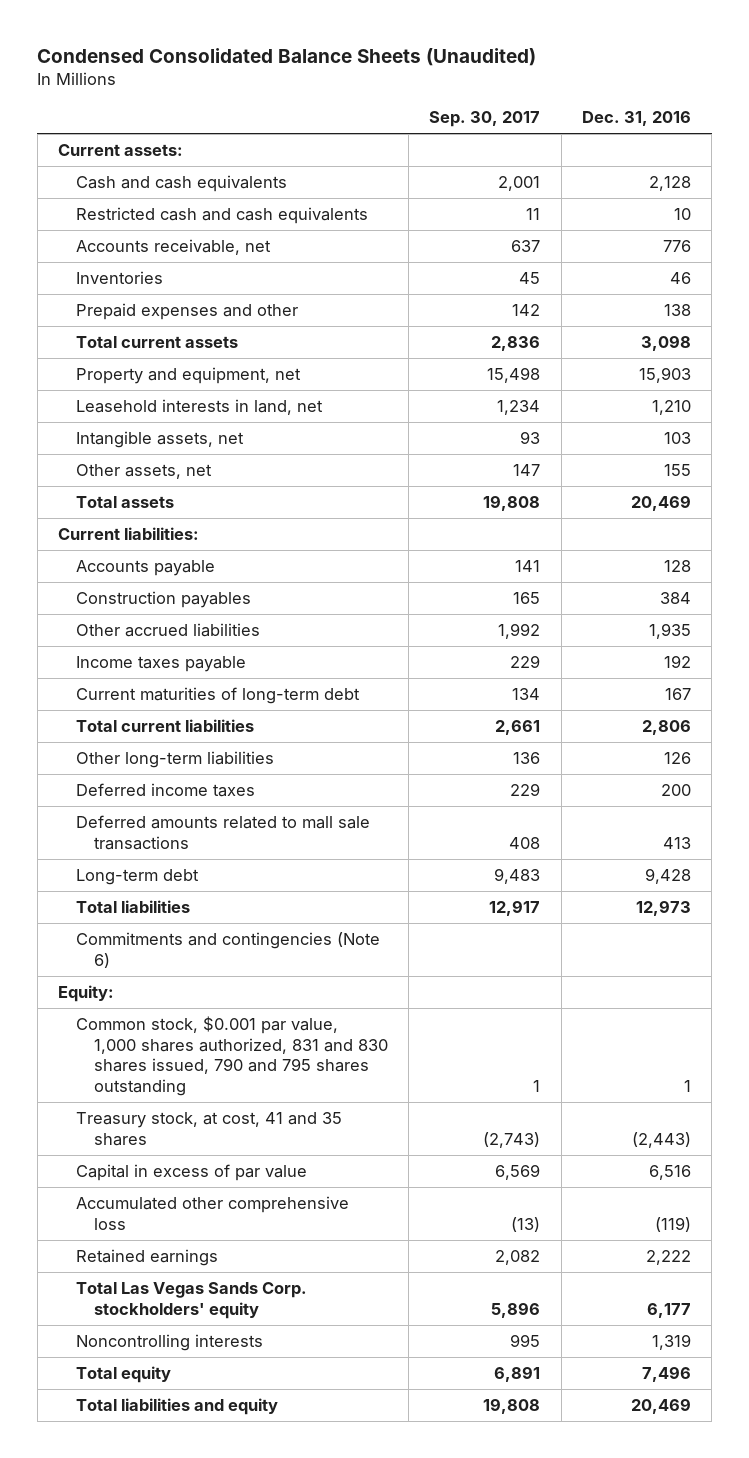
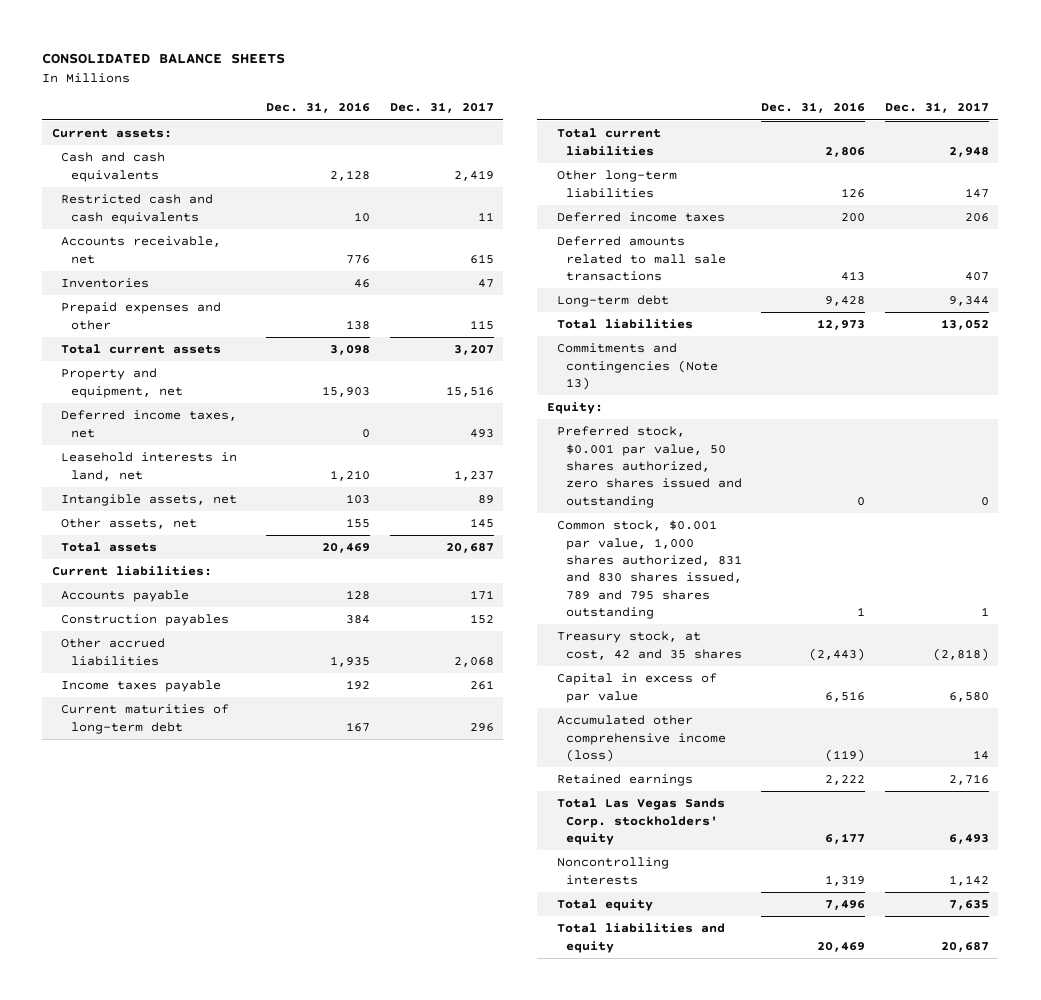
- Condensed Consolidated Balance Sheets (Unaudited)
+ CONSOLIDATED BALANCE SHEETS
- | Sep. 30, 2017 | Dec. 31, 2016
+ | Dec. 31, 2016 | Dec. 31, 2017
+ Deferred income taxes, net | 0 | 493
- Commitments and contingencies (Note 6)
+ Commitments and contingencies (Note 13)
- Common stock, $0.001 par value, 1,000 shares authorized, 831 and 830 shares issued, 790 and 795 shares outstanding | 1 | 1
- Treasury stock, at cost, 41 and 35 shares | (2,743) | (2,443)
+ Preferred stock, $0.001 par value, 50 shares authorized, zero shares issued and outstanding | 0 | 0
+ Common stock, $0.001 par value, 1,000 shares authorized, 831 and 830 shares issued, 789 and 795 shares outstanding | 1 | 1
+ Treasury stock, at cost, 42 and 35 shares | (2,443) | (2,818)
- Accumulated other comprehensive loss | (13) | (119)
+ Accumulated other comprehensive income (loss) | (119) | 14

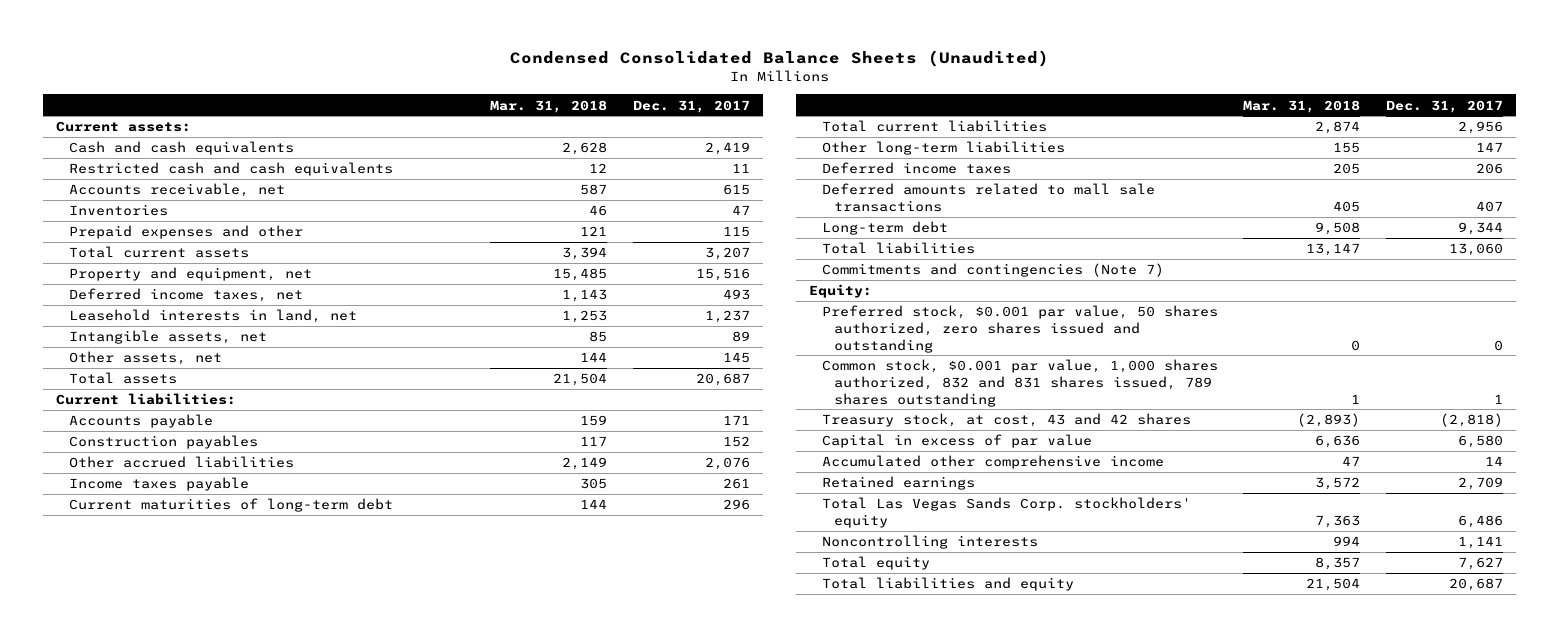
- CONSOLIDATED BALANCE SHEETS
+ Condensed Consolidated Balance Sheets (Unaudited)
- | Dec. 31, 2016 | Dec. 31, 2017
+ | Mar. 31, 2018 | Dec. 31, 2017
- Other accrued liabilities | 1,935 | 2,068
+ Other accrued liabilities | 2,149 | 2,076
- Total current liabilities | 2,806 | 2,948
+ Total current liabilities | 2,874 | 2,956
- Total liabilities | 12,973 | 13,052
- Commitments and contingencies (Note 13)
+ Total liabilities | 13,147 | 13,060
+ Commitments and contingencies (Note 7)
- Common stock, $0.001 par value, 1,000 shares authorized, 831 and 830 shares issued, 789 and 795 shares outstanding | 1 | 1
- Treasury stock, at cost, 42 and 35 shares | (2,443) | (2,818)
+ Common stock, $0.001 par value, 1,000 shares authorized, 832 and 831 shares issued, 789 shares outstanding | 1 | 1
+ Treasury stock, at cost, 43 and 42 shares | (2,893) | (2,818)
- Accumulated other comprehensive income (loss) | (119) | 14
- Retained earnings | 2,222 | 2,716
- Total Las Vegas Sands Corp. stockholders' equity | 6,177 | 6,493
- Noncontrolling interests | 1,319 | 1,142
- Total equity | 7,496 | 7,635
+ Accumulated other comprehensive income | 47 | 14
+ Retained earnings | 3,572 | 2,709
+ Total Las Vegas Sands Corp. stockholders' equity | 7,363 | 6,486
+ Noncontrolling interests | 994 | 1,141
+ Total equity | 8,357 | 7,627

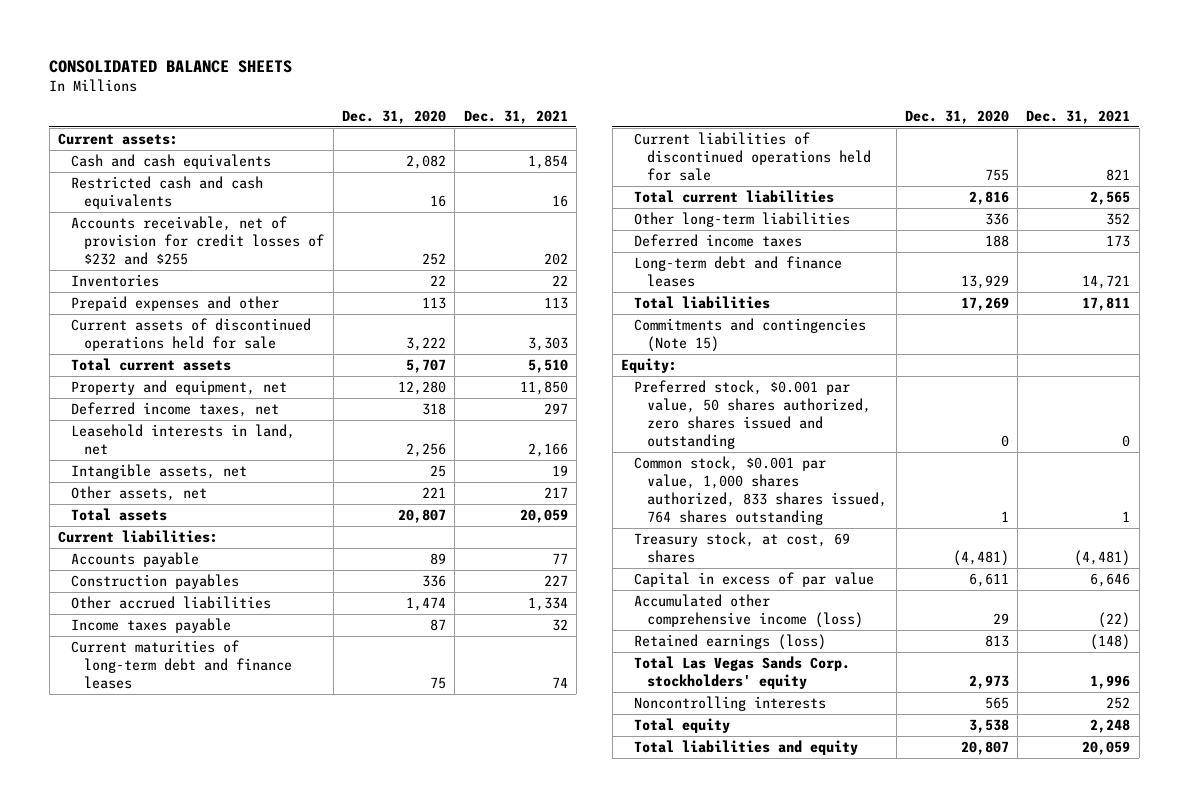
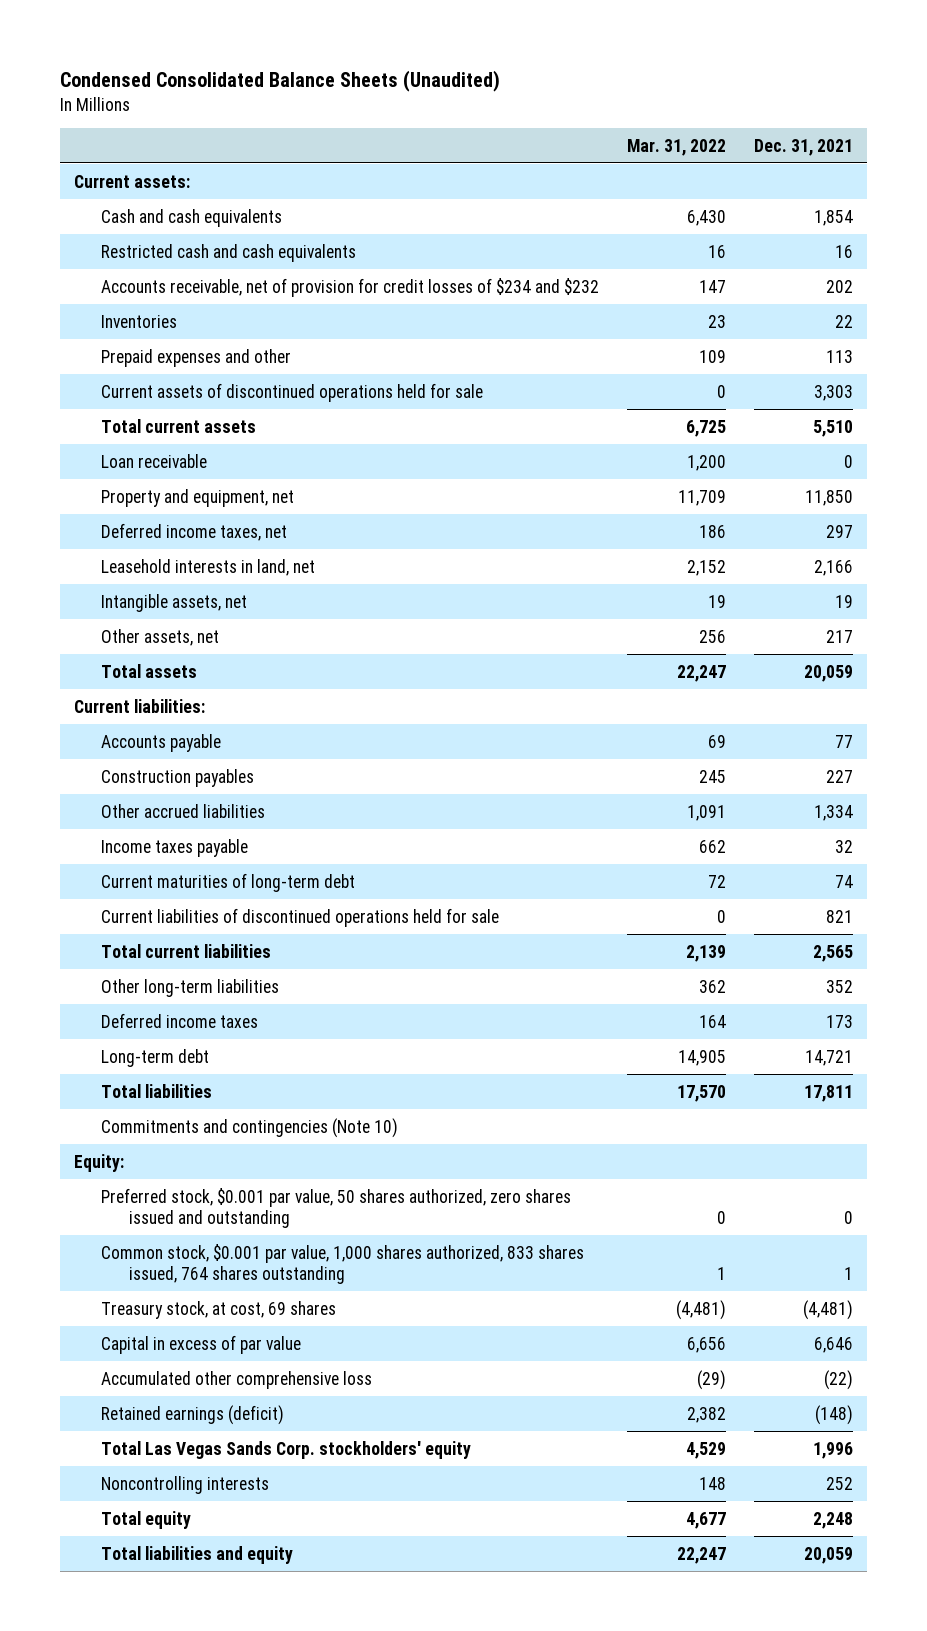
- CONSOLIDATED BALANCE SHEETS
+ Condensed Consolidated Balance Sheets (Unaudited)
- | Dec. 31, 2020 | Dec. 31, 2021
+ | Mar. 31, 2022 | Dec. 31, 2021
- Accounts receivable, net of provision for credit losses of $232 and $255 | 252 | 202
+ Accounts receivable, net of provision for credit losses of $234 and $232 | 147 | 202
+ Loan receivable | 1,200 | 0
- Current maturities of long-term debt and finance leases | 75 | 74
+ Current maturities of long-term debt | 72 | 74
- Long-term debt and finance leases | 13,929 | 14,721
+ Long-term debt | 14,905 | 14,721
- Commitments and contingencies (Note 15)
+ Commitments and contingencies (Note 10)
- Accumulated other comprehensive income (loss) | 29 | (22)
- Retained earnings (loss) | 813 | (148)
+ Accumulated other comprehensive loss | (29) | (22)
+ Retained earnings (deficit) | 2,382 | (148)

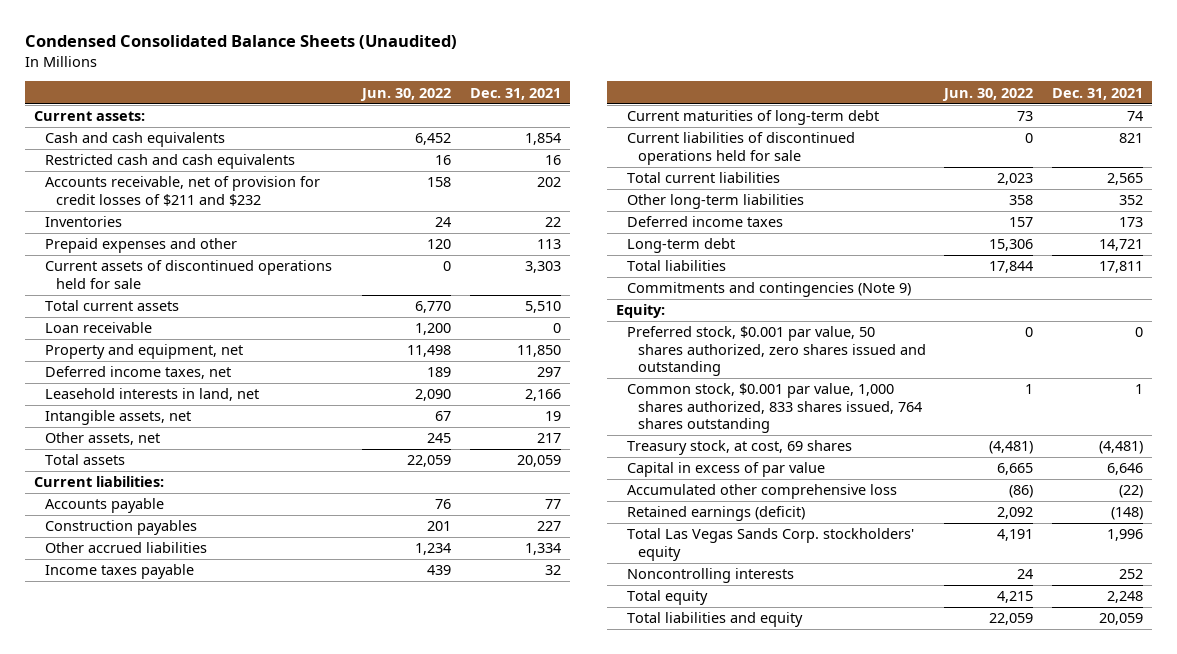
- | Mar. 31, 2022 | Dec. 31, 2021
+ | Jun. 30, 2022 | Dec. 31, 2021
- Accounts receivable, net of provision for credit losses of $234 and $232 | 147 | 202
+ Accounts receivable, net of provision for credit losses of $211 and $232 | 158 | 202
- Commitments and contingencies (Note 10)
+ Commitments and contingencies (Note 9)

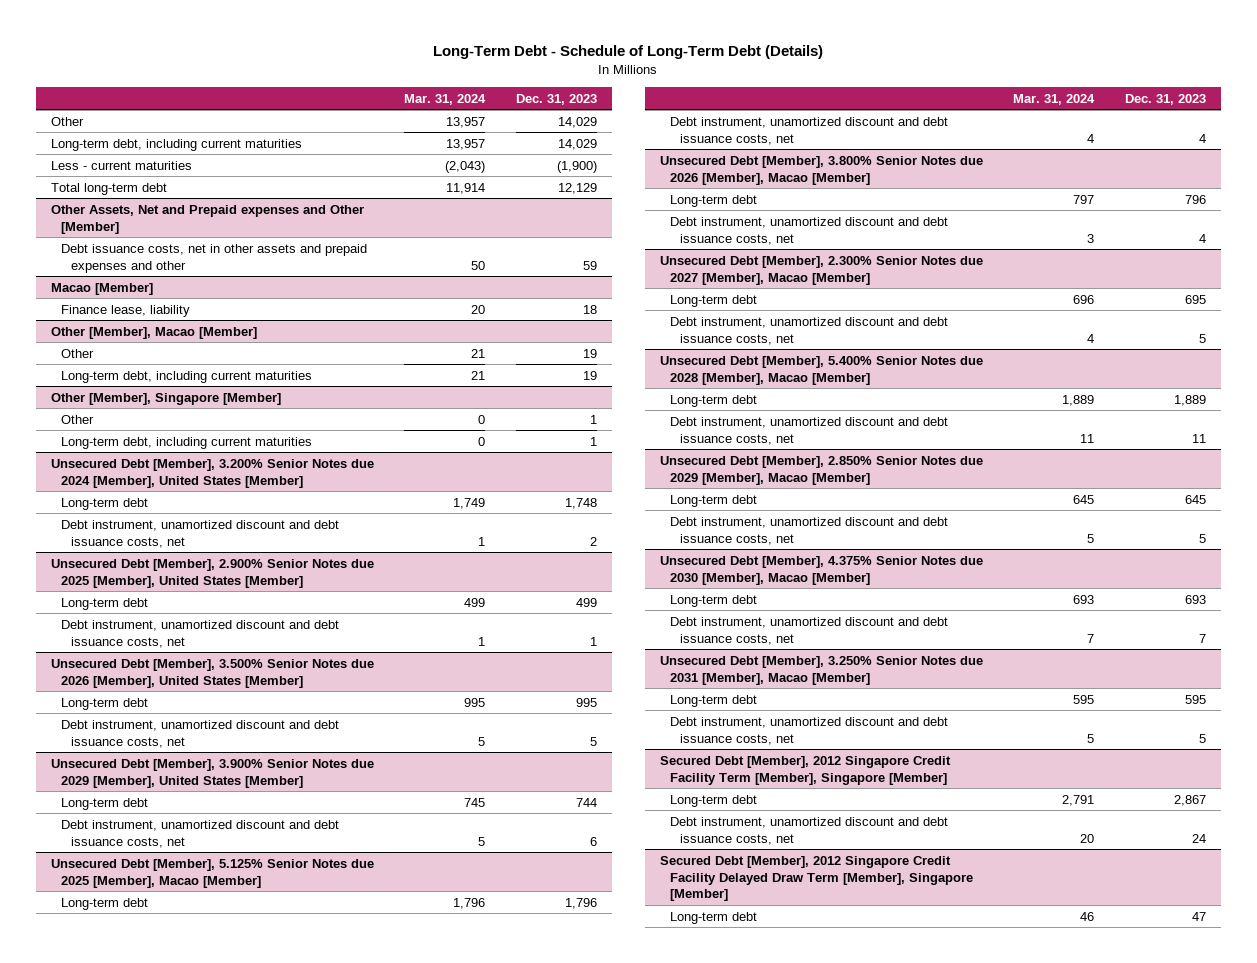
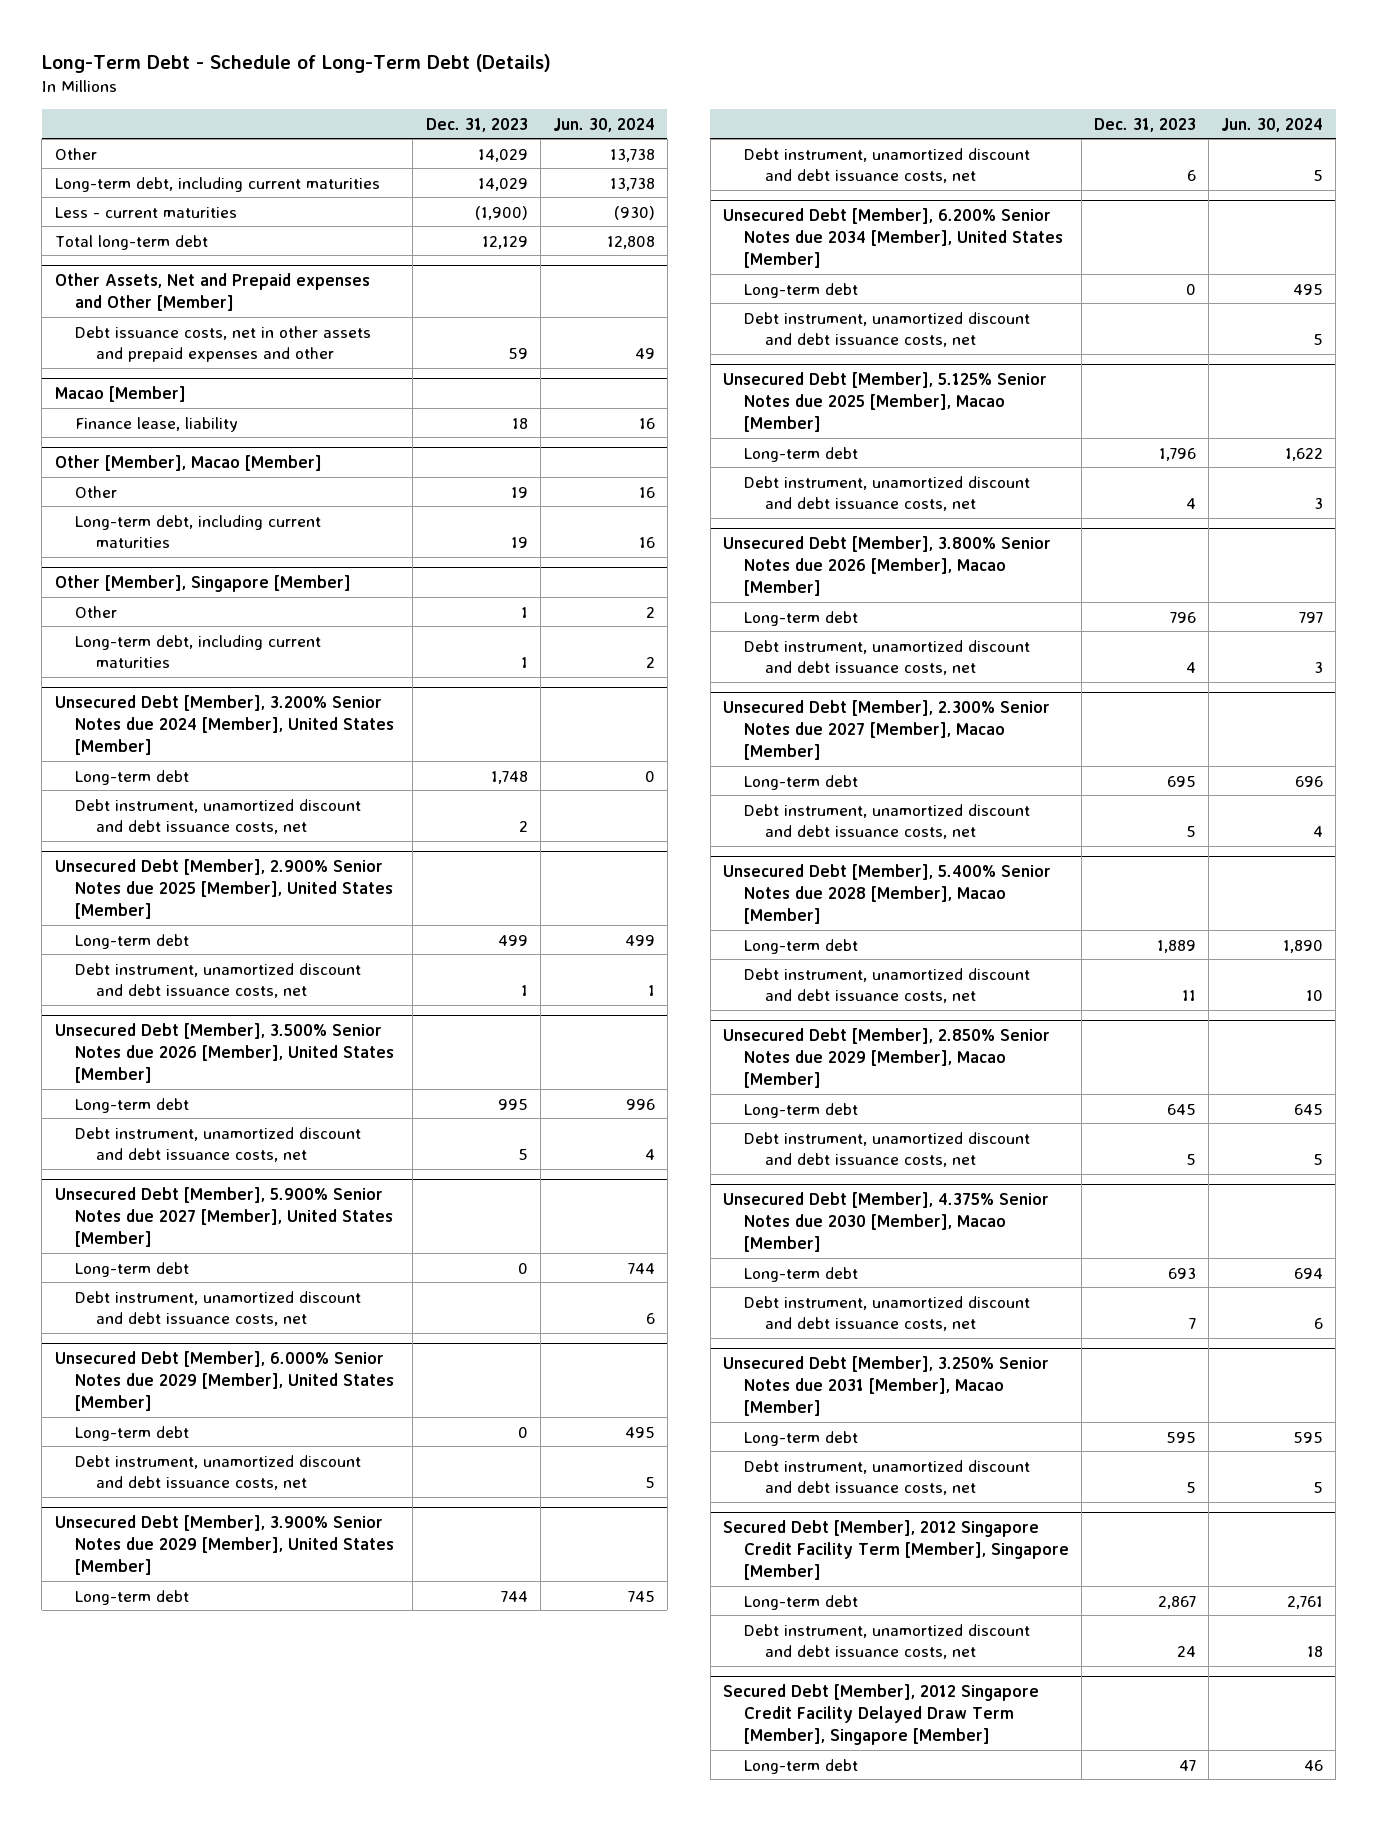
- | Mar. 31, 2024 | Dec. 31, 2023
+ | Dec. 31, 2023 | Jun. 30, 2024
+ Unsecured Debt [Member], 5.900% Senior Notes due 2027 [Member], United States [Member]
+ Long-term debt | 0 | 744
+ Debt instrument, unamortized discount and debt issuance costs, net | | 6
+ Unsecured Debt [Member], 6.000% Senior Notes due 2029 [Member], United States [Member]
+ Long-term debt | 0 | 495
+ Debt instrument, unamortized discount and debt issuance costs, net | | 5
+ Unsecured Debt [Member], 6.200% Senior Notes due 2034 [Member], United States [Member]
+ Long-term debt | 0 | 495
+ Debt instrument, unamortized discount and debt issuance costs, net | | 5

